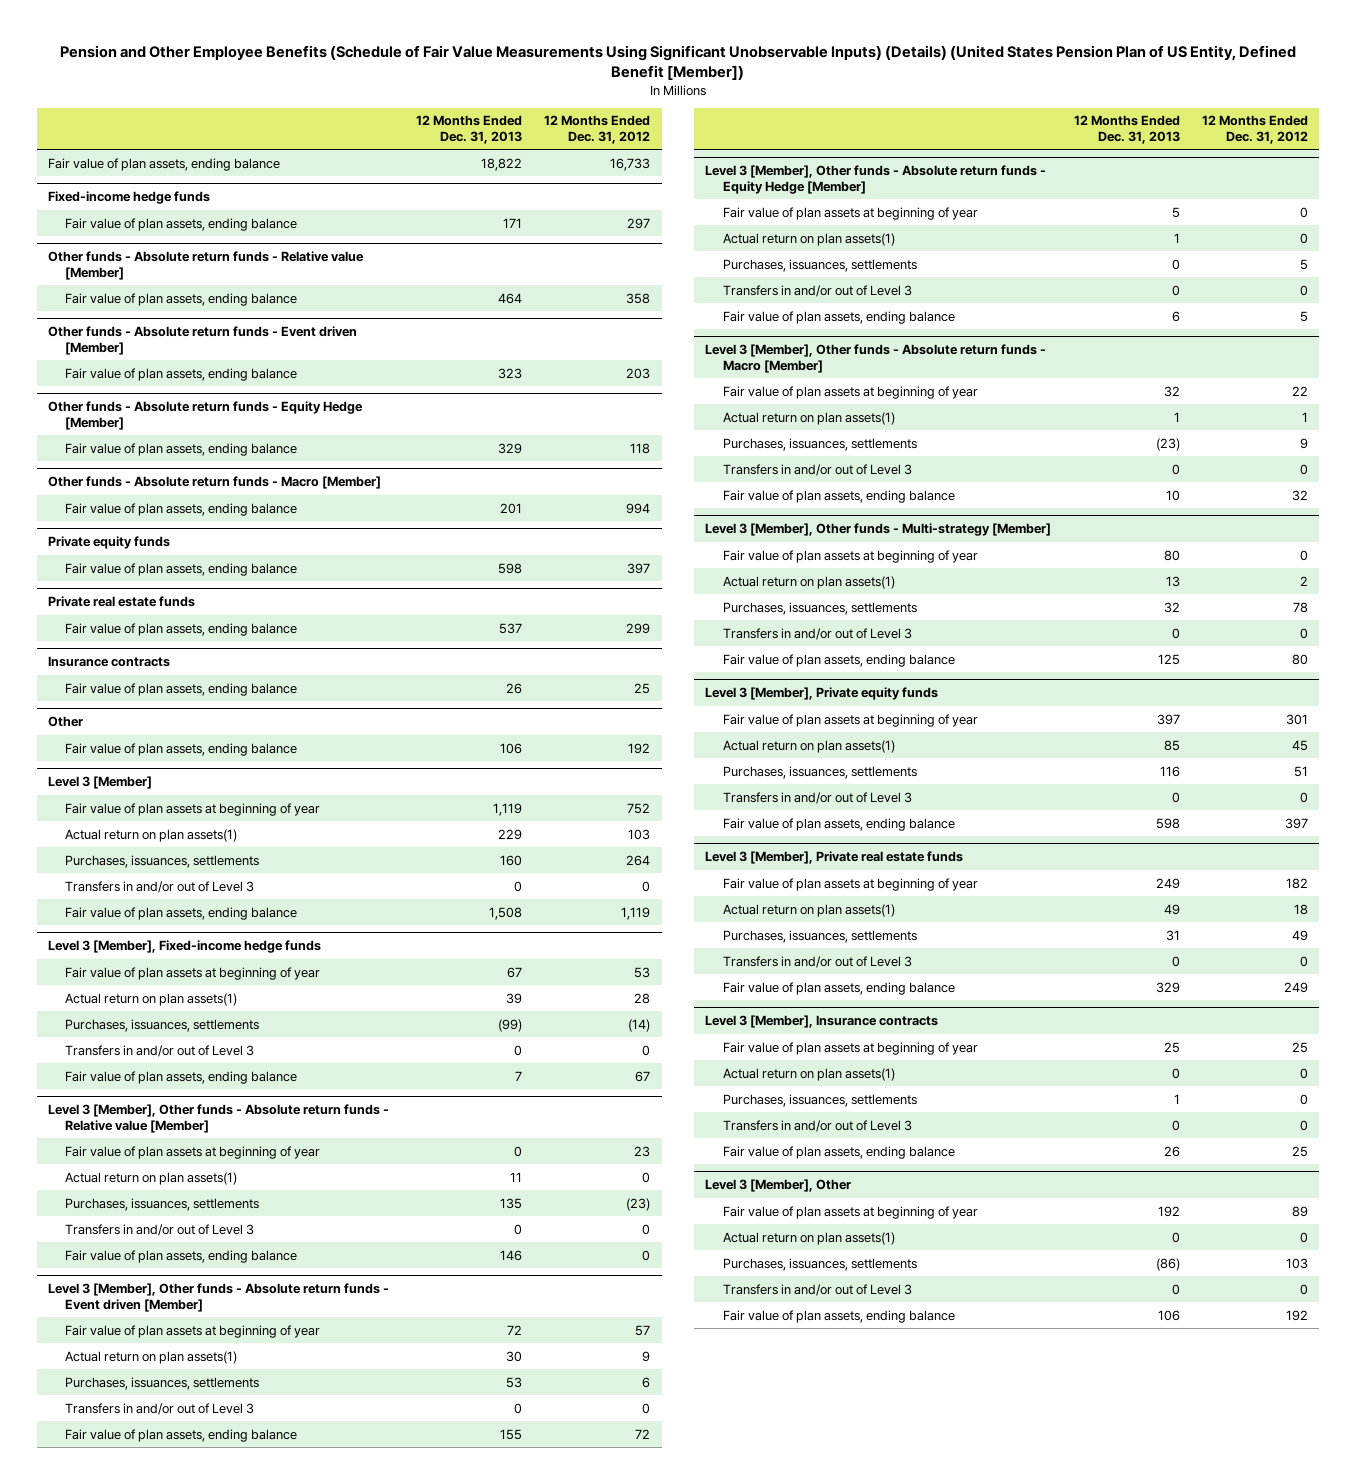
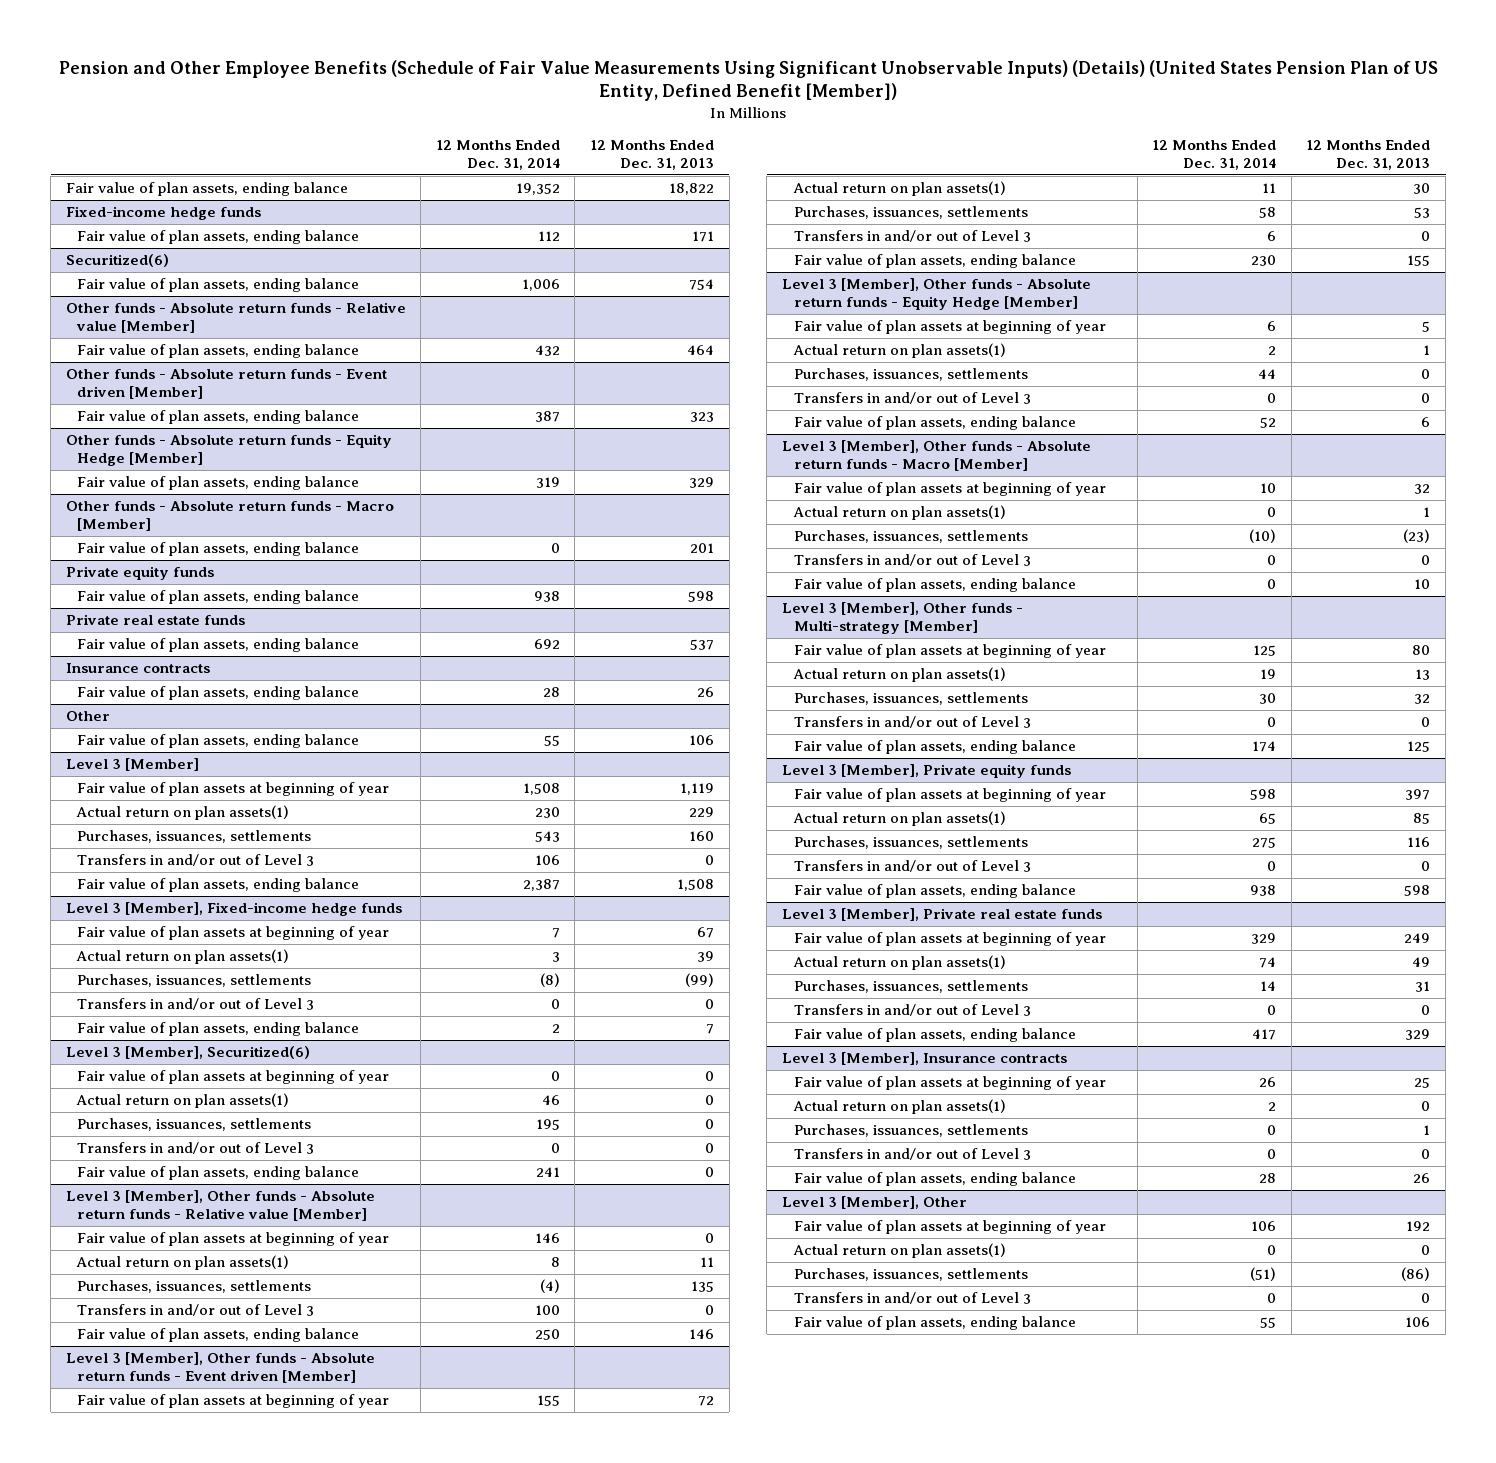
- | 12 Months Ended Dec. 31, 2013 | 12 Months Ended Dec. 31, 2012
+ | 12 Months Ended Dec. 31, 2014 | 12 Months Ended Dec. 31, 2013
+ Securitized(6)
+ Fair value of plan assets, ending balance | 1,006 | 754
+ Level 3 [Member], Securitized(6)
+ Fair value of plan assets at beginning of year | 0 | 0
+ Actual return on plan assets(1) | 46 | 0
+ Purchases, issuances, settlements | 195 | 0
+ Transfers in and/or out of Level 3 | 0 | 0
+ Fair value of plan assets, ending balance | 241 | 0

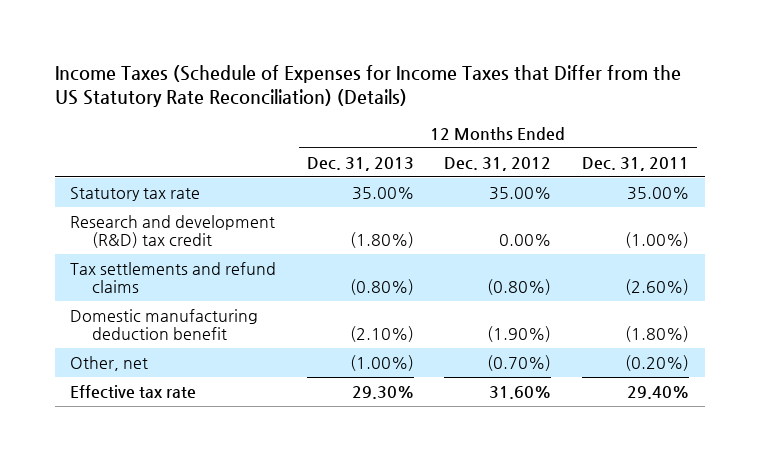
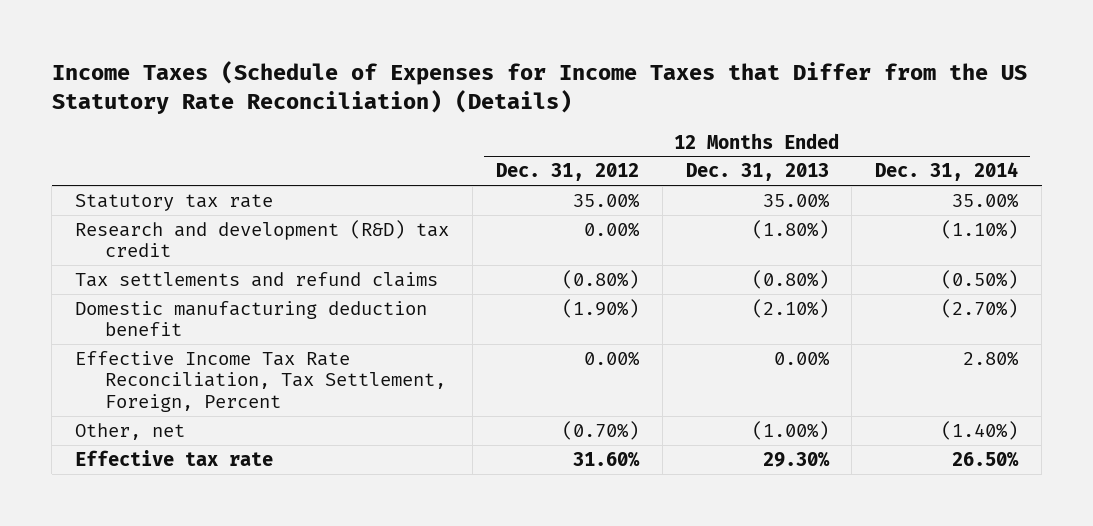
- | 12 Months Ended Dec. 31, 2013 | 12 Months Ended Dec. 31, 2012 | 12 Months Ended Dec. 31, 2011
+ | 12 Months Ended Dec. 31, 2012 | 12 Months Ended Dec. 31, 2013 | 12 Months Ended Dec. 31, 2014
+ Effective Income Tax Rate Reconciliation, Tax Settlement, Foreign, Percent | 0.00% | 0.00% | 2.80%

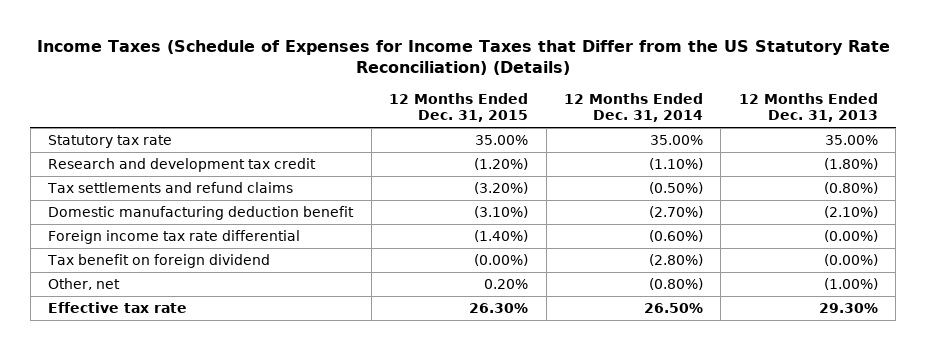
- | 12 Months Ended Dec. 31, 2012 | 12 Months Ended Dec. 31, 2013 | 12 Months Ended Dec. 31, 2014
+ | 12 Months Ended Dec. 31, 2015 | 12 Months Ended Dec. 31, 2014 | 12 Months Ended Dec. 31, 2013
- Research and development (R&D) tax credit | 0.00% | (1.80%) | (1.10%)
+ Research and development tax credit | (1.20%) | (1.10%) | (1.80%)
- Effective Income Tax Rate Reconciliation, Tax Settlement, Foreign, Percent | 0.00% | 0.00% | 2.80%
- Other, net | (0.70%) | (1.00%) | (1.40%)
+ Foreign income tax rate differential | (1.40%) | (0.60%) | (0.00%)
+ Tax benefit on foreign dividend | (0.00%) | (2.80%) | (0.00%)
+ Other, net | 0.20% | (0.80%) | (1.00%)

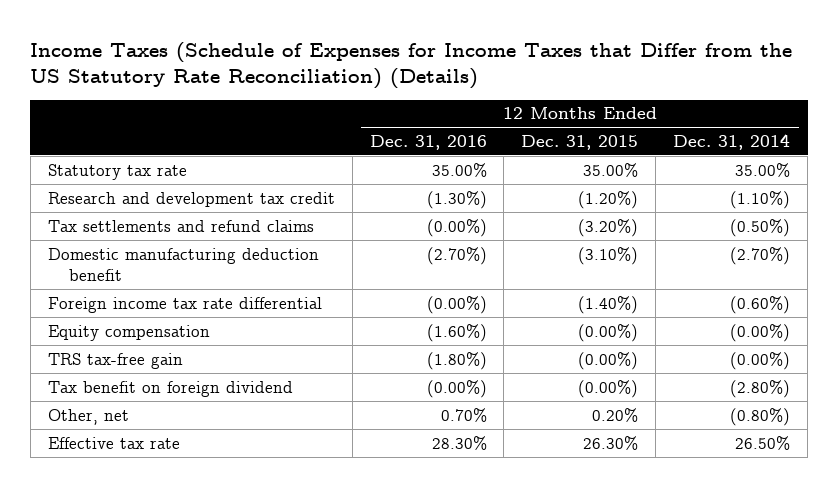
- | 12 Months Ended Dec. 31, 2015 | 12 Months Ended Dec. 31, 2014 | 12 Months Ended Dec. 31, 2013
+ | 12 Months Ended Dec. 31, 2016 | 12 Months Ended Dec. 31, 2015 | 12 Months Ended Dec. 31, 2014
+ Equity compensation | (1.60%) | (0.00%) | (0.00%)
+ TRS tax-free gain | (1.80%) | (0.00%) | (0.00%)

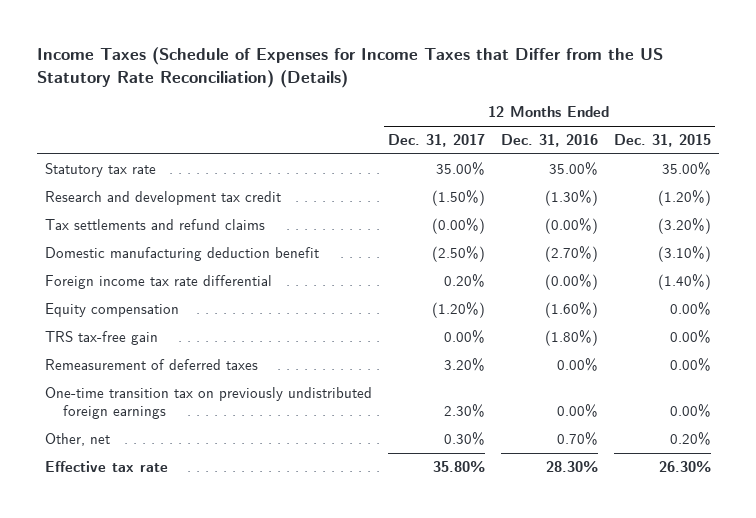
- | 12 Months Ended Dec. 31, 2016 | 12 Months Ended Dec. 31, 2015 | 12 Months Ended Dec. 31, 2014
+ | 12 Months Ended Dec. 31, 2017 | 12 Months Ended Dec. 31, 2016 | 12 Months Ended Dec. 31, 2015
- Equity compensation | (1.60%) | (0.00%) | (0.00%)
- TRS tax-free gain | (1.80%) | (0.00%) | (0.00%)
- Tax benefit on foreign dividend | (0.00%) | (0.00%) | (2.80%)
+ Equity compensation | (1.20%) | (1.60%) | 0.00%
+ TRS tax-free gain | 0.00% | (1.80%) | 0.00%
+ Remeasurement of deferred taxes | 3.20% | 0.00% | 0.00%
+ One-time transition tax on previously undistributed foreign earnings | 2.30% | 0.00% | 0.00%

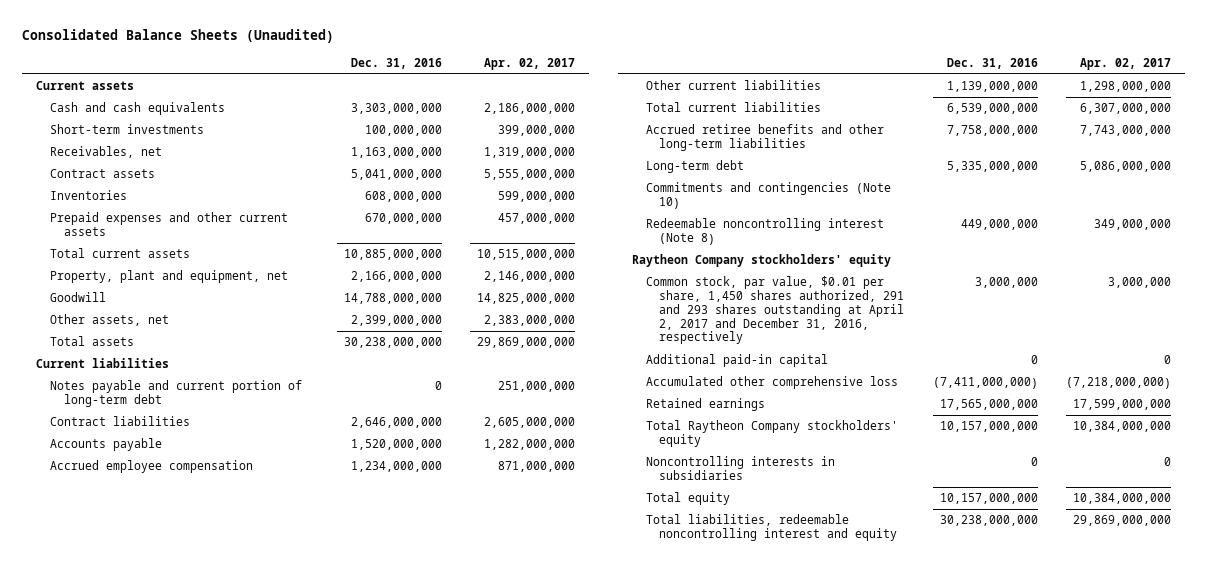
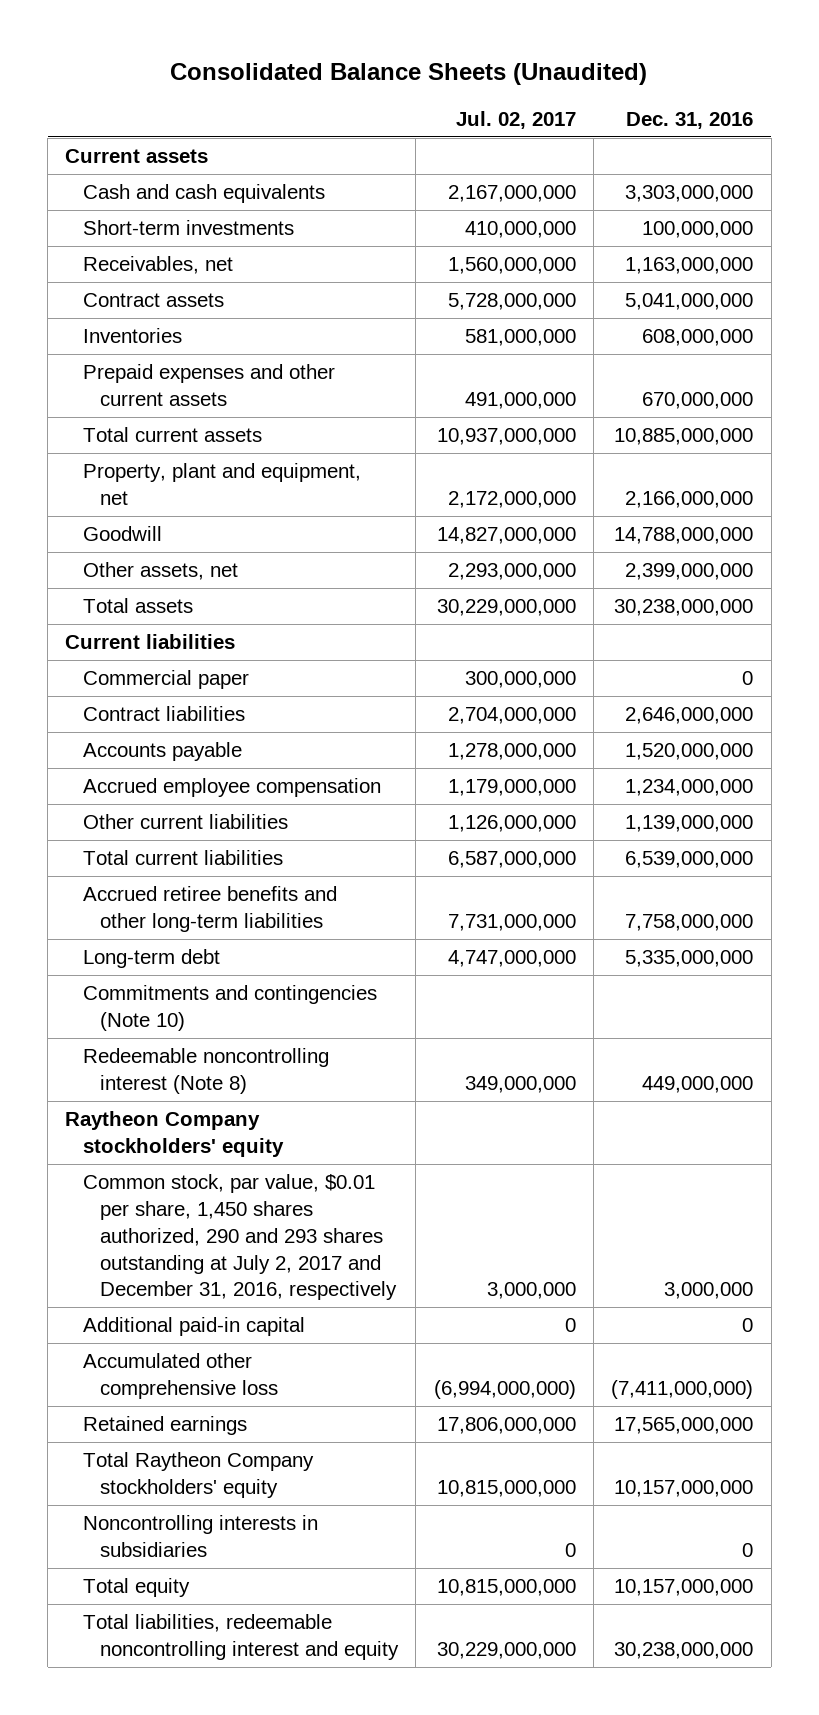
- | Dec. 31, 2016 | Apr. 02, 2017
+ | Jul. 02, 2017 | Dec. 31, 2016
- Notes payable and current portion of long-term debt | 0 | 251,000,000
+ Commercial paper | 300,000,000 | 0
- Common stock, par value, $0.01 per share, 1,450 shares authorized, 291 and 293 shares outstanding at April 2, 2017 and December 31, 2016, respectively | 3,000,000 | 3,000,000
+ Common stock, par value, $0.01 per share, 1,450 shares authorized, 290 and 293 shares outstanding at July 2, 2017 and December 31, 2016, respectively | 3,000,000 | 3,000,000

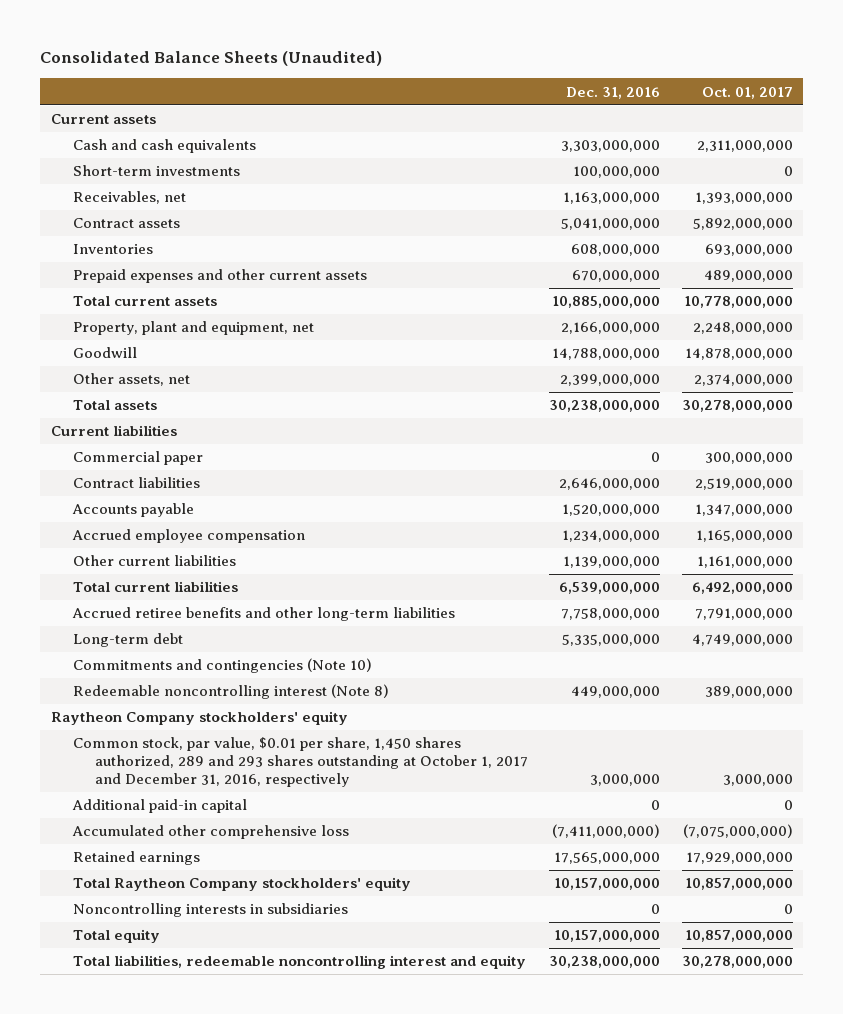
- | Jul. 02, 2017 | Dec. 31, 2016
+ | Dec. 31, 2016 | Oct. 01, 2017
- Common stock, par value, $0.01 per share, 1,450 shares authorized, 290 and 293 shares outstanding at July 2, 2017 and December 31, 2016, respectively | 3,000,000 | 3,000,000
+ Common stock, par value, $0.01 per share, 1,450 shares authorized, 289 and 293 shares outstanding at October 1, 2017 and December 31, 2016, respectively | 3,000,000 | 3,000,000

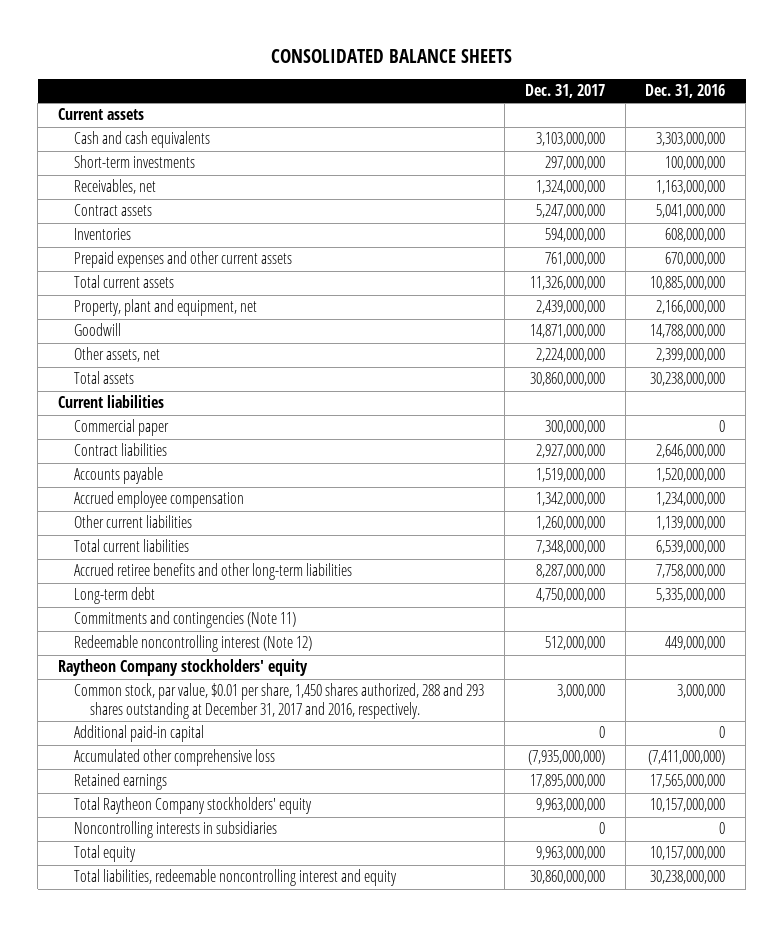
- Consolidated Balance Sheets (Unaudited)
+ CONSOLIDATED BALANCE SHEETS
- | Dec. 31, 2016 | Oct. 01, 2017
+ | Dec. 31, 2017 | Dec. 31, 2016
- Commitments and contingencies (Note 10)
- Redeemable noncontrolling interest (Note 8) | 449,000,000 | 389,000,000
+ Commitments and contingencies (Note 11)
+ Redeemable noncontrolling interest (Note 12) | 512,000,000 | 449,000,000
- Common stock, par value, $0.01 per share, 1,450 shares authorized, 289 and 293 shares outstanding at October 1, 2017 and December 31, 2016, respectively | 3,000,000 | 3,000,000
+ Common stock, par value, $0.01 per share, 1,450 shares authorized, 288 and 293 shares outstanding at December 31, 2017 and 2016, respectively. | 3,000,000 | 3,000,000

